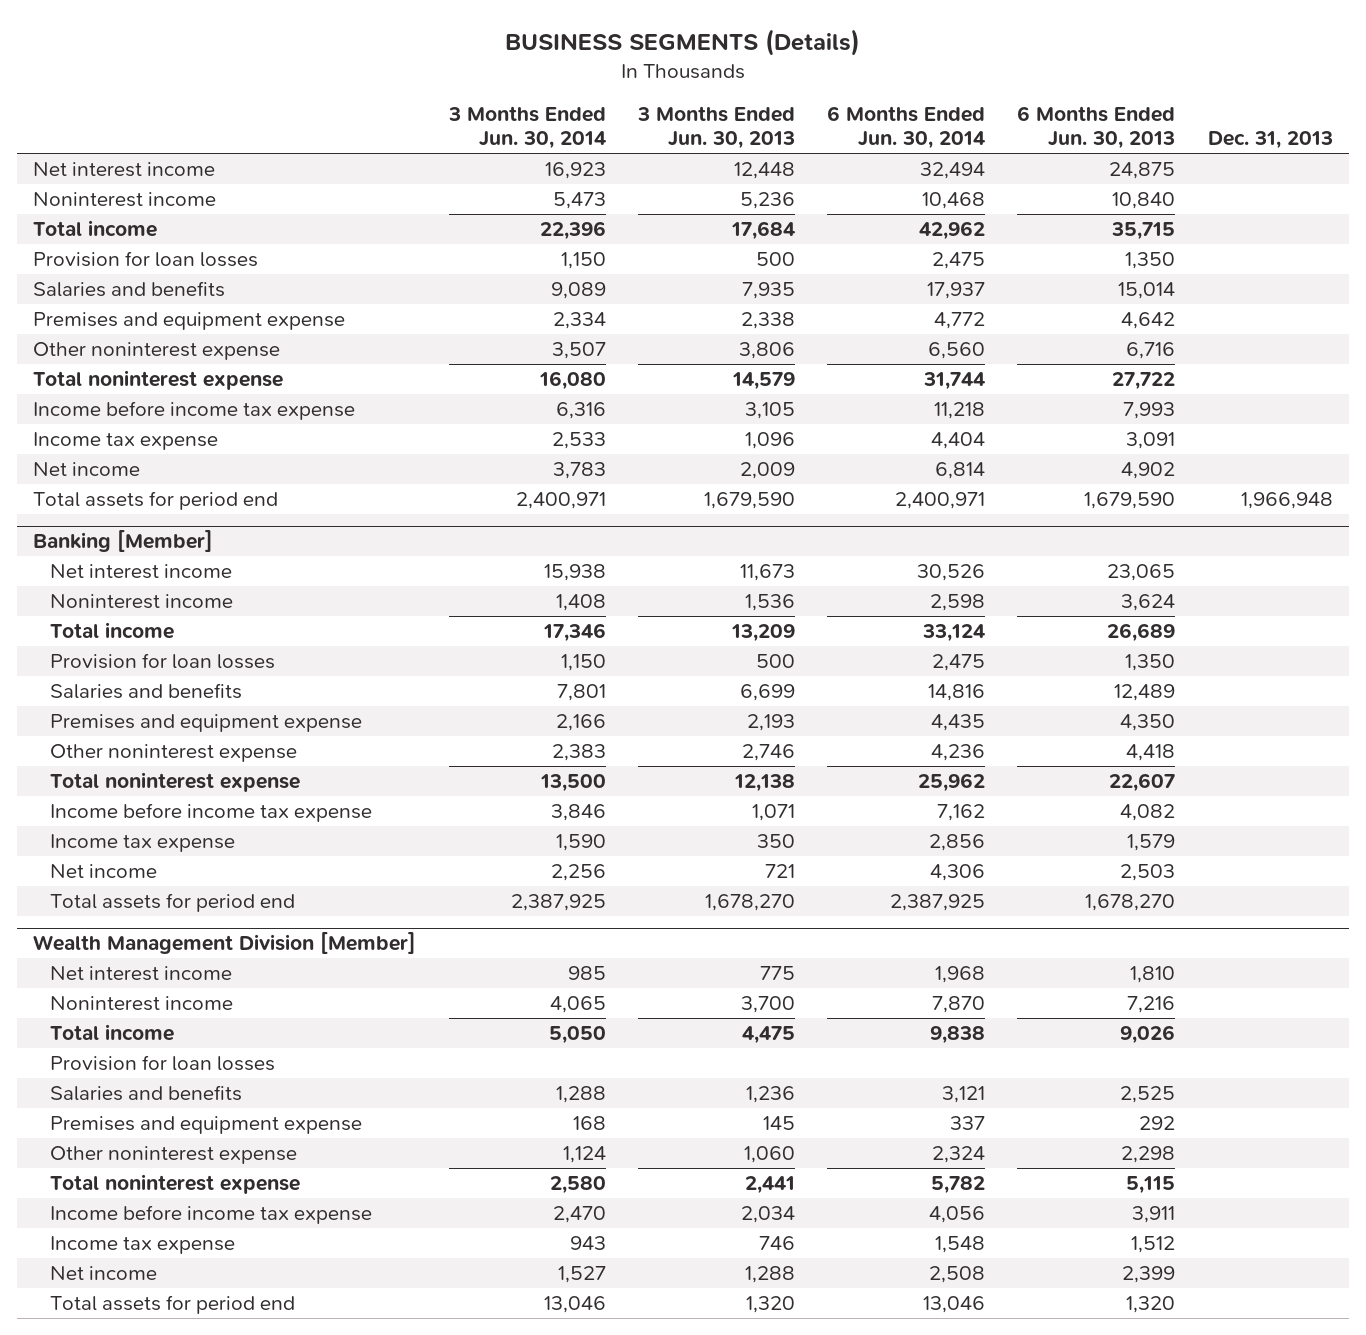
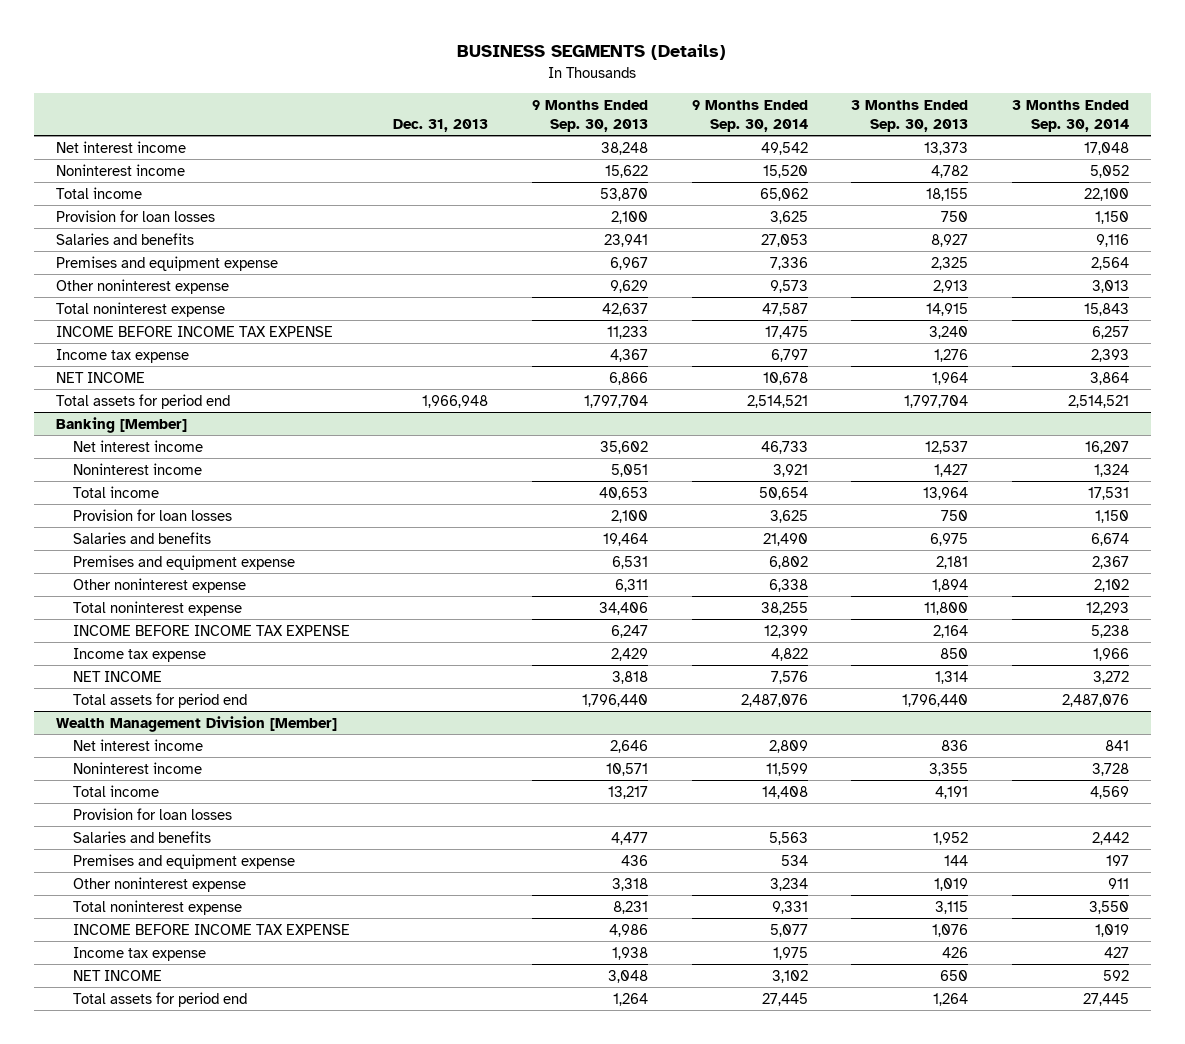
- | 3 Months Ended Jun. 30, 2014 | 3 Months Ended Jun. 30, 2013 | 6 Months Ended Jun. 30, 2014 | 6 Months Ended Jun. 30, 2013 | Dec. 31, 2013
+ | Dec. 31, 2013 | 9 Months Ended Sep. 30, 2013 | 9 Months Ended Sep. 30, 2014 | 3 Months Ended Sep. 30, 2013 | 3 Months Ended Sep. 30, 2014
- Income before income tax expense | 6,316 | 3,105 | 11,218 | 7,993 |
+ INCOME BEFORE INCOME TAX EXPENSE | | 11,233 | 17,475 | 3,240 | 6,257
- Net income | 3,783 | 2,009 | 6,814 | 4,902 |
+ NET INCOME | | 6,866 | 10,678 | 1,964 | 3,864
@ Banking [Member]
- Income before income tax expense | 3,846 | 1,071 | 7,162 | 4,082 |
+ INCOME BEFORE INCOME TAX EXPENSE | | 6,247 | 12,399 | 2,164 | 5,238
- Net income | 2,256 | 721 | 4,306 | 2,503 |
+ NET INCOME | | 3,818 | 7,576 | 1,314 | 3,272
@ Wealth Management Division [Member]
- Income before income tax expense | 2,470 | 2,034 | 4,056 | 3,911 |
+ INCOME BEFORE INCOME TAX EXPENSE | | 4,986 | 5,077 | 1,076 | 1,019
- Net income | 1,527 | 1,288 | 2,508 | 2,399 |
+ NET INCOME | | 3,048 | 3,102 | 650 | 592

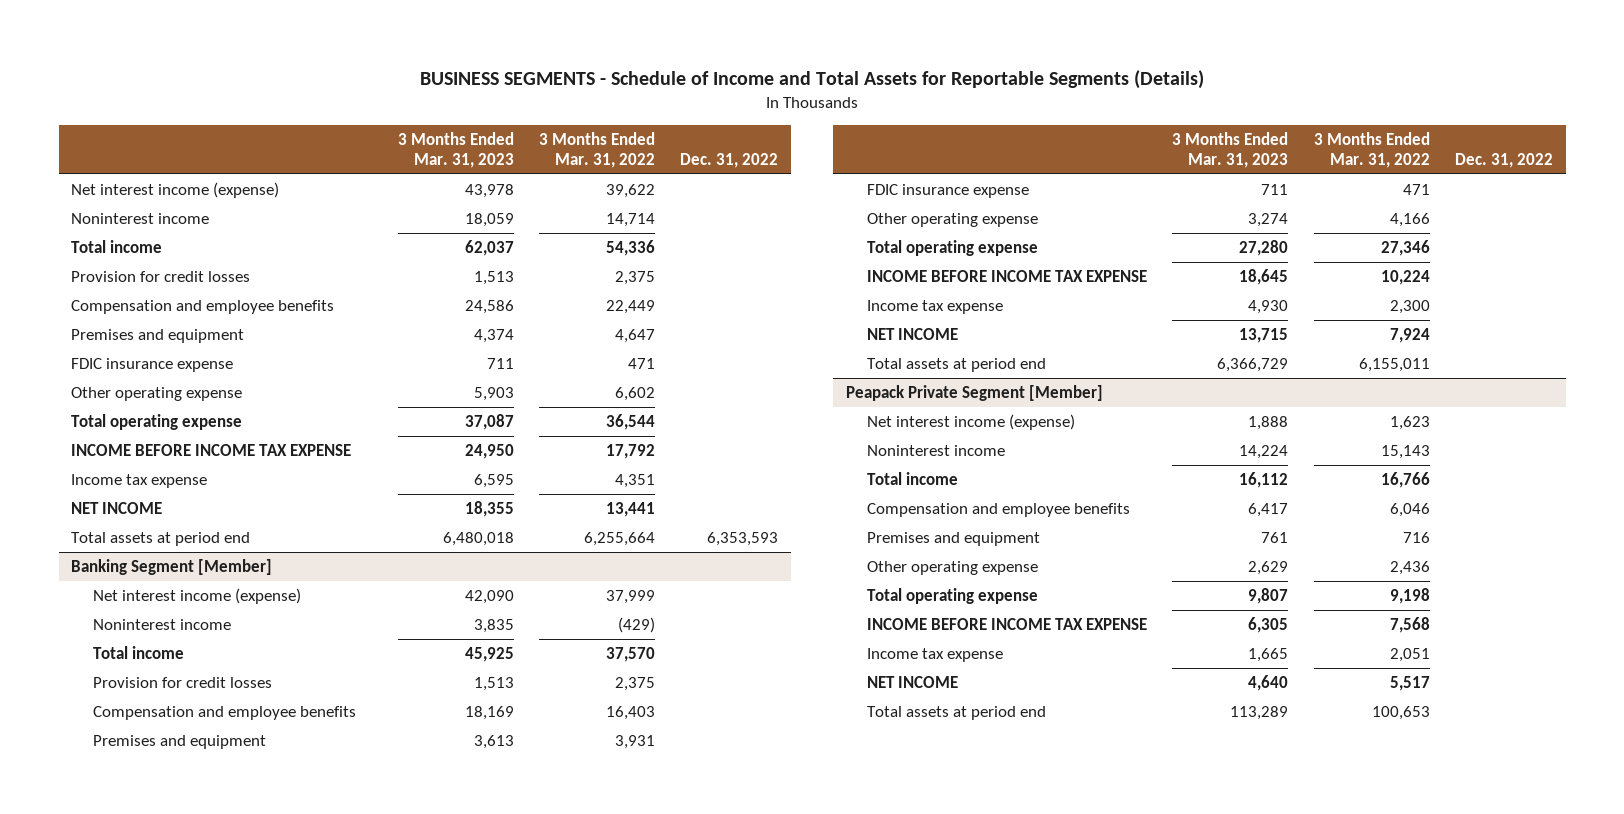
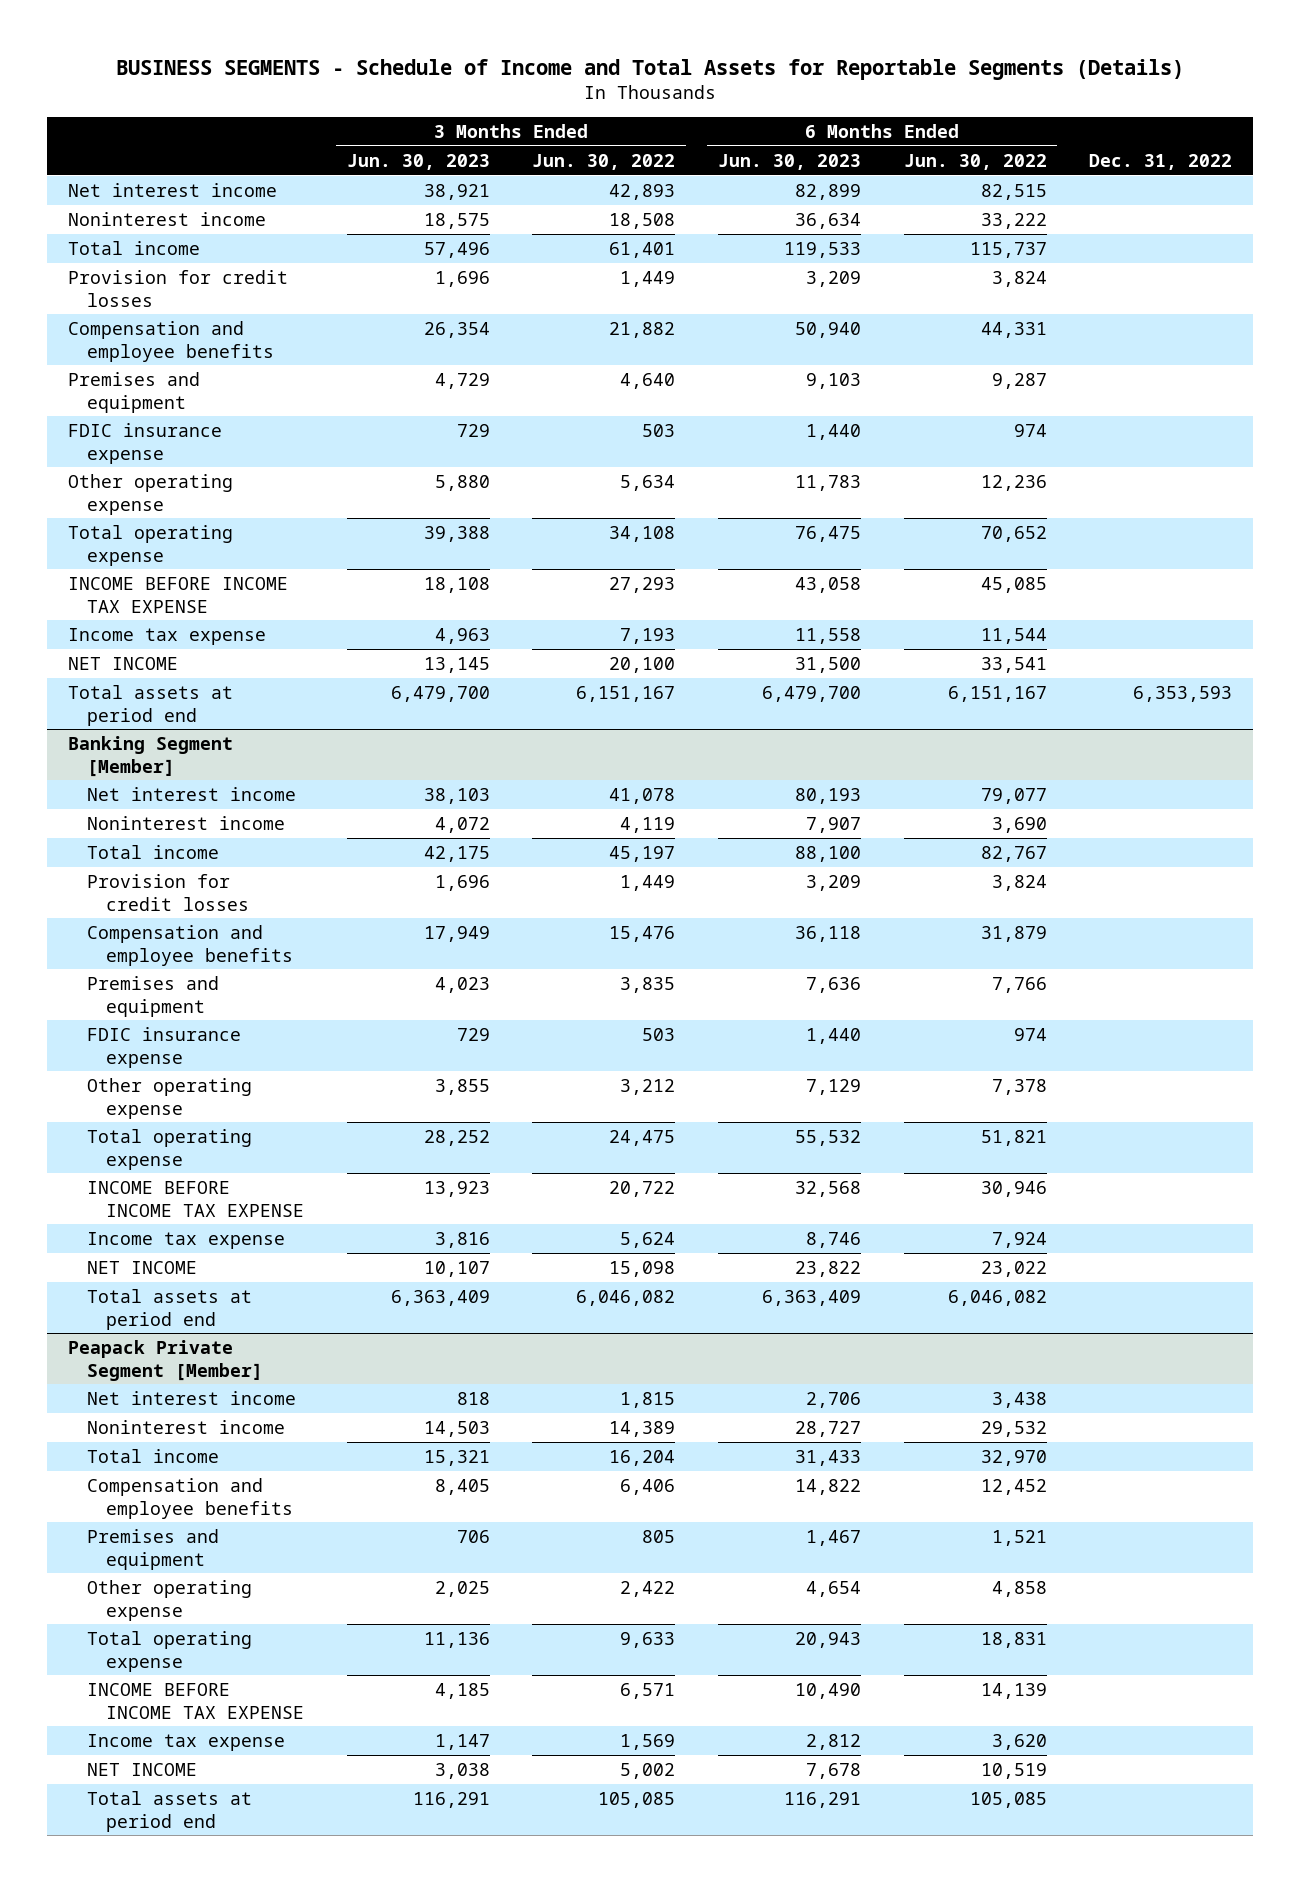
- | 3 Months Ended Mar. 31, 2023 | 3 Months Ended Mar. 31, 2022 | Dec. 31, 2022
+ | 3 Months Ended Jun. 30, 2023 | 3 Months Ended Jun. 30, 2022 | 6 Months Ended Jun. 30, 2023 | 6 Months Ended Jun. 30, 2022 | Dec. 31, 2022
- Net interest income (expense) | 43,978 | 39,622 |
+ Net interest income | 38,921 | 42,893 | 82,899 | 82,515 |
@ Banking Segment [Member]
- Net interest income (expense) | 42,090 | 37,999 |
+ Net interest income | 38,103 | 41,078 | 80,193 | 79,077 |
@ Peapack Private Segment [Member]
- Net interest income (expense) | 1,888 | 1,623 |
+ Net interest income | 818 | 1,815 | 2,706 | 3,438 |

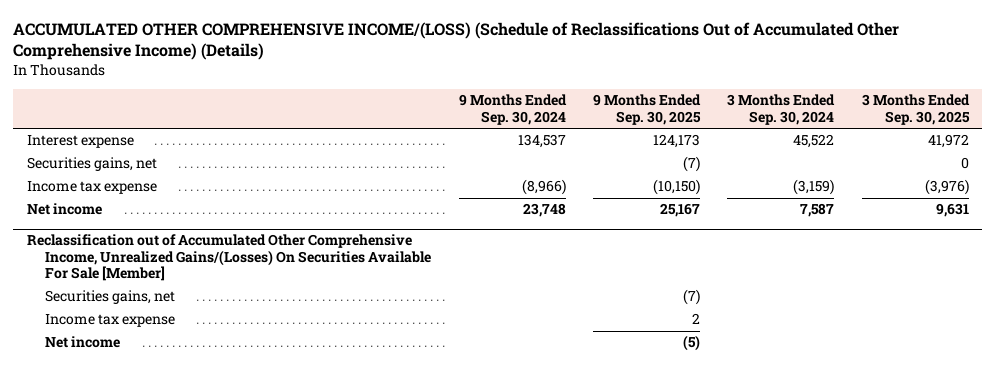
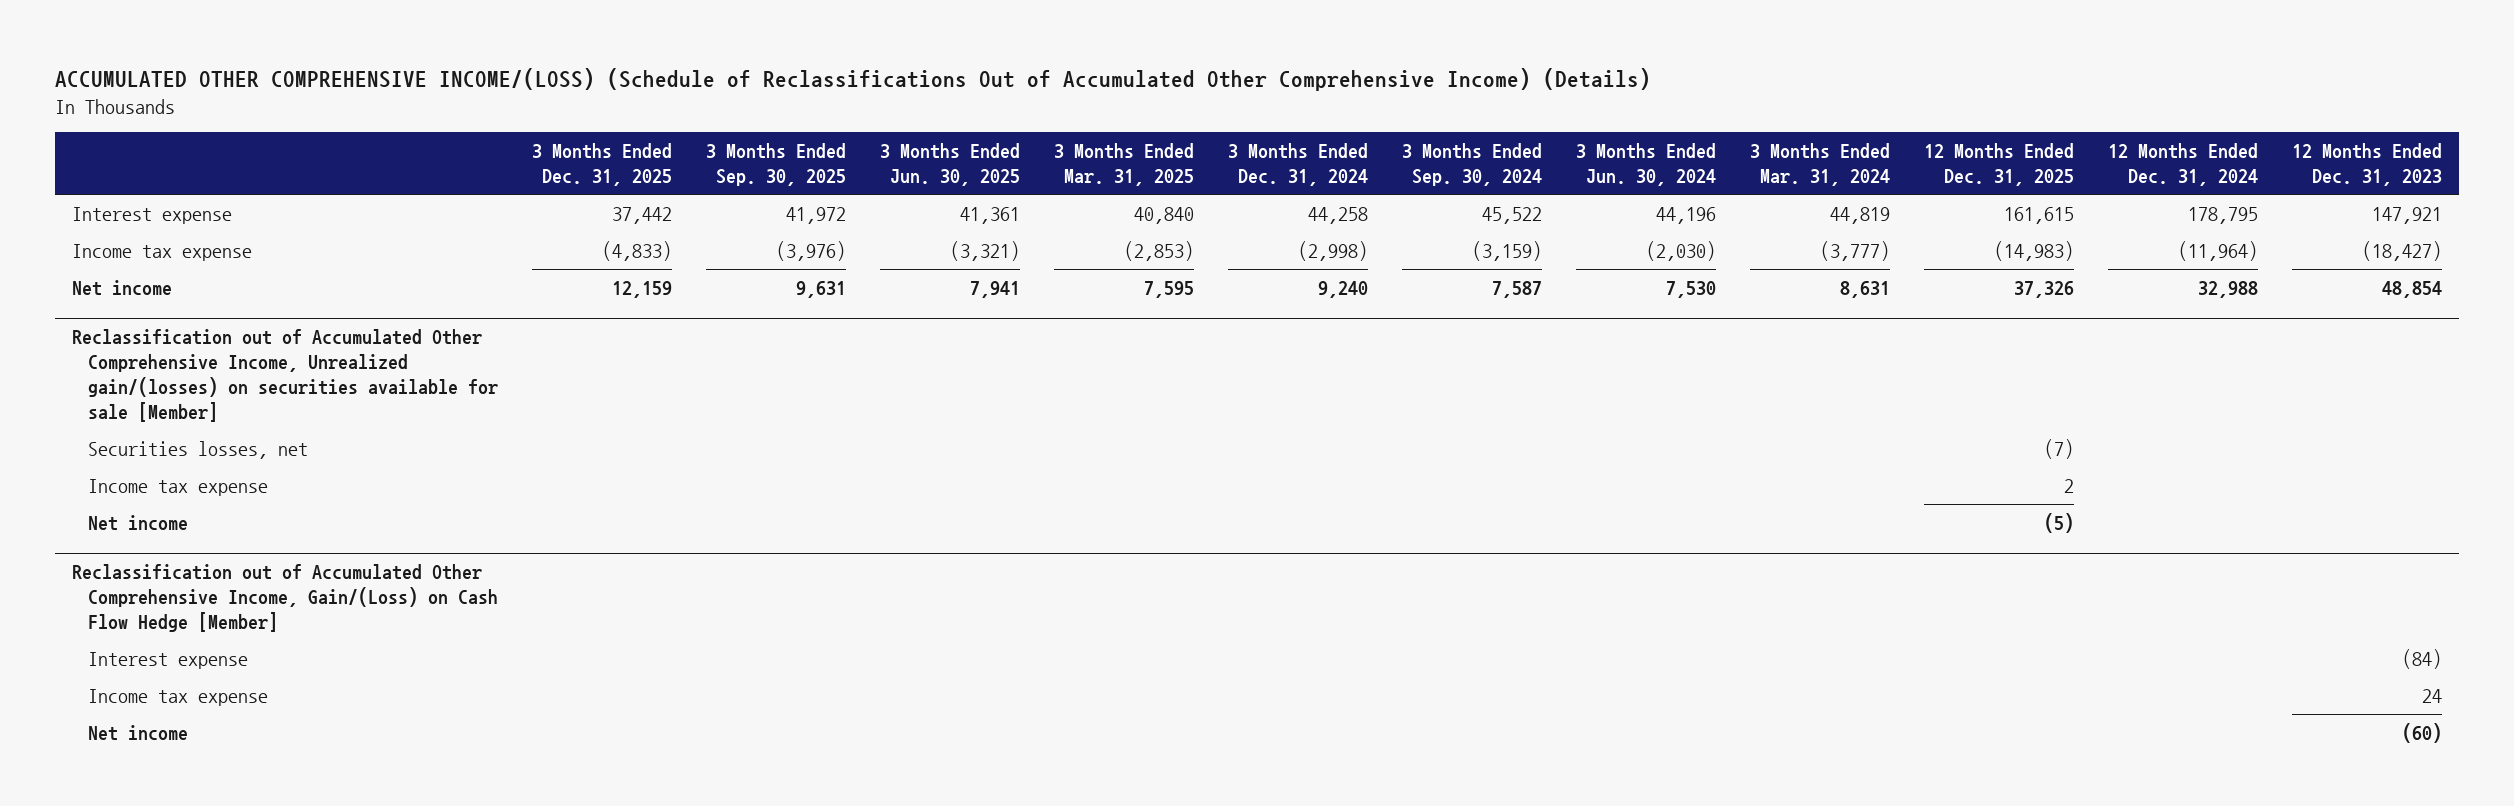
- | 9 Months Ended Sep. 30, 2024 | 9 Months Ended Sep. 30, 2025 | 3 Months Ended Sep. 30, 2024 | 3 Months Ended Sep. 30, 2025
+ | 3 Months Ended Dec. 31, 2025 | 3 Months Ended Sep. 30, 2025 | 3 Months Ended Jun. 30, 2025 | 3 Months Ended Mar. 31, 2025 | 3 Months Ended Dec. 31, 2024 | 3 Months Ended Sep. 30, 2024 | 3 Months Ended Jun. 30, 2024 | 3 Months Ended Mar. 31, 2024 | 12 Months Ended Dec. 31, 2025 | 12 Months Ended Dec. 31, 2024 | 12 Months Ended Dec. 31, 2023
- Securities gains, net | | (7) | | 0
- Reclassification out of Accumulated Other Comprehensive Income, Unrealized Gains/(Losses) On Securities Available For Sale [Member]
- Securities gains, net | | (7) | |
+ Reclassification out of Accumulated Other Comprehensive Income, Unrealized gain/(losses) on securities available for sale [Member]
+ Securities losses, net | | | | | | | | | (7) | |
+ Reclassification out of Accumulated Other Comprehensive Income, Gain/(Loss) on Cash Flow Hedge [Member]
+ Interest expense | | | | | | | | | | | (84)
+ Income tax expense | | | | | | | | | | | 24
+ Net income | | | | | | | | | | | (60)

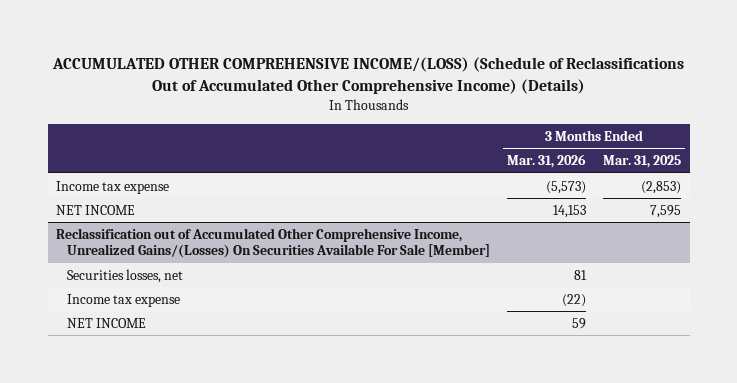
- | 3 Months Ended Dec. 31, 2025 | 3 Months Ended Sep. 30, 2025 | 3 Months Ended Jun. 30, 2025 | 3 Months Ended Mar. 31, 2025 | 3 Months Ended Dec. 31, 2024 | 3 Months Ended Sep. 30, 2024 | 3 Months Ended Jun. 30, 2024 | 3 Months Ended Mar. 31, 2024 | 12 Months Ended Dec. 31, 2025 | 12 Months Ended Dec. 31, 2024 | 12 Months Ended Dec. 31, 2023
+ | 3 Months Ended Mar. 31, 2026 | 3 Months Ended Mar. 31, 2025
- Interest expense | 37,442 | 41,972 | 41,361 | 40,840 | 44,258 | 45,522 | 44,196 | 44,819 | 161,615 | 178,795 | 147,921
- Net income | 12,159 | 9,631 | 7,941 | 7,595 | 9,240 | 7,587 | 7,530 | 8,631 | 37,326 | 32,988 | 48,854
- Reclassification out of Accumulated Other Comprehensive Income, Unrealized gain/(losses) on securities available for sale [Member]
+ NET INCOME | 14,153 | 7,595
+ Reclassification out of Accumulated Other Comprehensive Income, Unrealized Gains/(Losses) On Securities Available For Sale [Member]
- Net income | | | | | | | | | (5) | |
- Reclassification out of Accumulated Other Comprehensive Income, Gain/(Loss) on Cash Flow Hedge [Member]
- Interest expense | | | | | | | | | | | (84)
- Income tax expense | | | | | | | | | | | 24
- Net income | | | | | | | | | | | (60)
+ NET INCOME | 59 |

